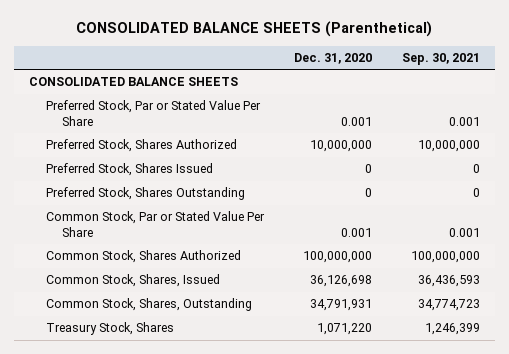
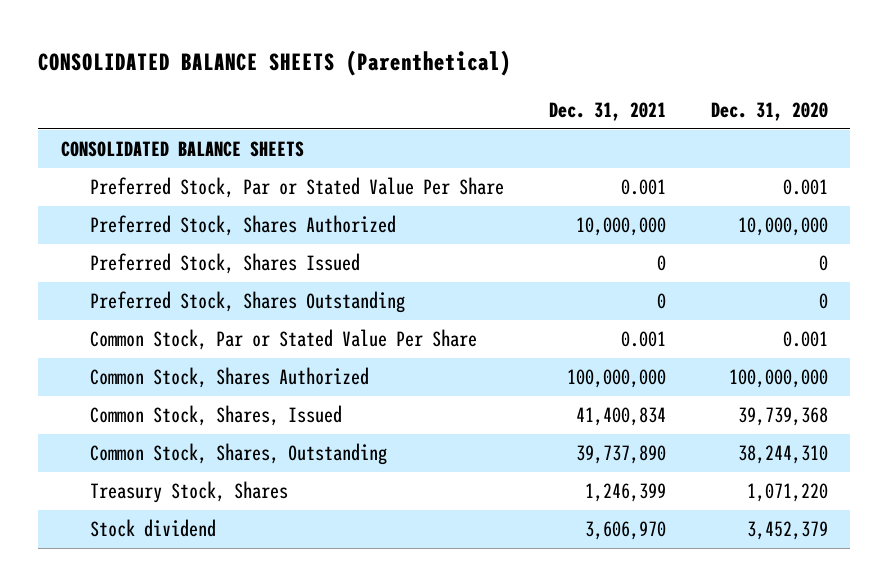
- | Dec. 31, 2020 | Sep. 30, 2021
+ | Dec. 31, 2021 | Dec. 31, 2020
- Common Stock, Shares, Issued | 36,126,698 | 36,436,593
- Common Stock, Shares, Outstanding | 34,791,931 | 34,774,723
+ Common Stock, Shares, Issued | 41,400,834 | 39,739,368
+ Common Stock, Shares, Outstanding | 39,737,890 | 38,244,310
+ Stock dividend | 3,606,970 | 3,452,379

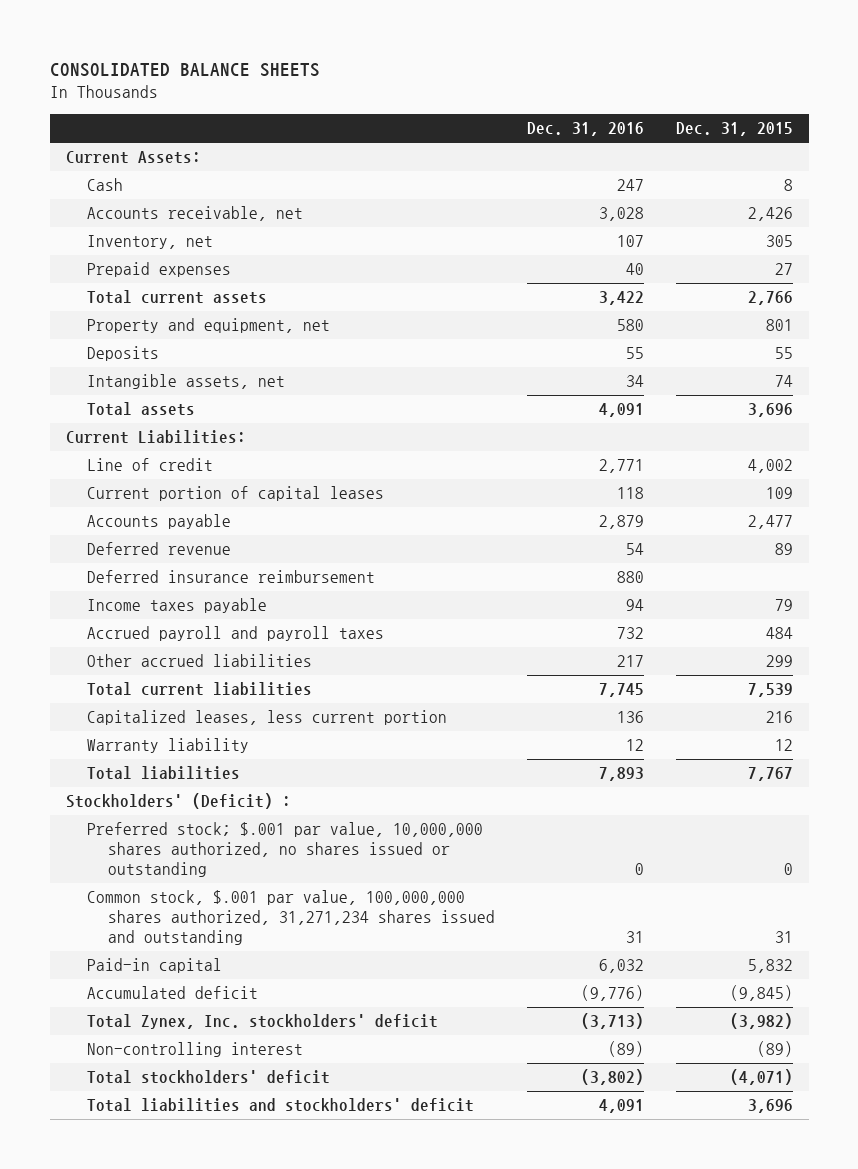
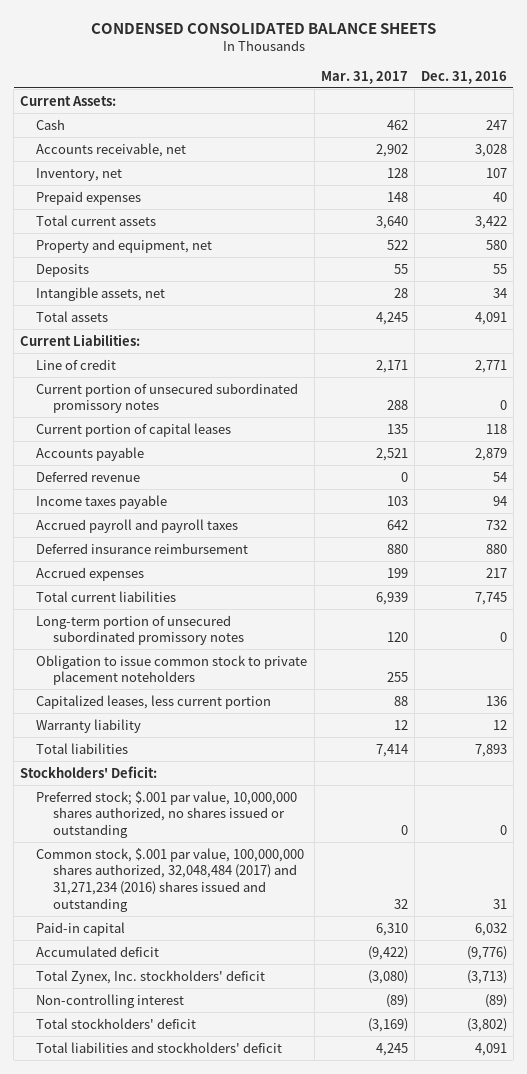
- CONSOLIDATED BALANCE SHEETS
+ CONDENSED CONSOLIDATED BALANCE SHEETS
- | Dec. 31, 2016 | Dec. 31, 2015
+ | Mar. 31, 2017 | Dec. 31, 2016
+ Current portion of unsecured subordinated promissory notes | 288 | 0
- Other accrued liabilities | 217 | 299
moved down: Deferred insurance reimbursement | 880 | 880
+ Accrued expenses | 199 | 217
+ Long-term portion of unsecured subordinated promissory notes | 120 | 0
+ Obligation to issue common stock to private placement noteholders | 255 |
- Stockholders' (Deficit) :
+ Stockholders' Deficit:
- Common stock, $.001 par value, 100,000,000 shares authorized, 31,271,234 shares issued and outstanding | 31 | 31
+ Common stock, $.001 par value, 100,000,000 shares authorized, 32,048,484 (2017) and 31,271,234 (2016) shares issued and outstanding | 32 | 31

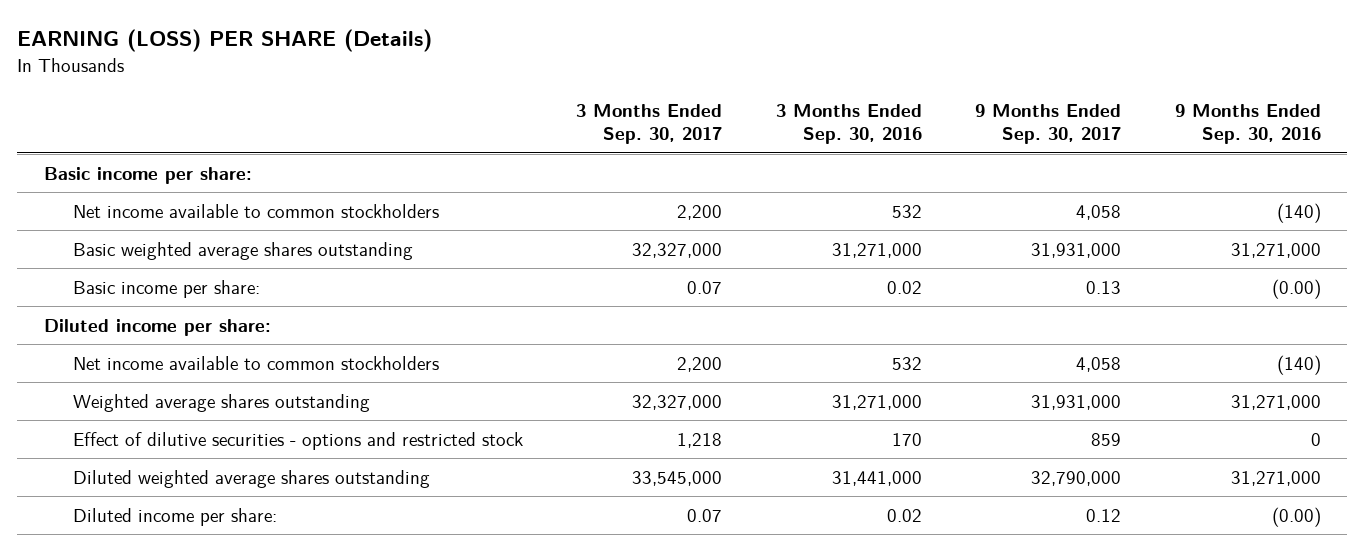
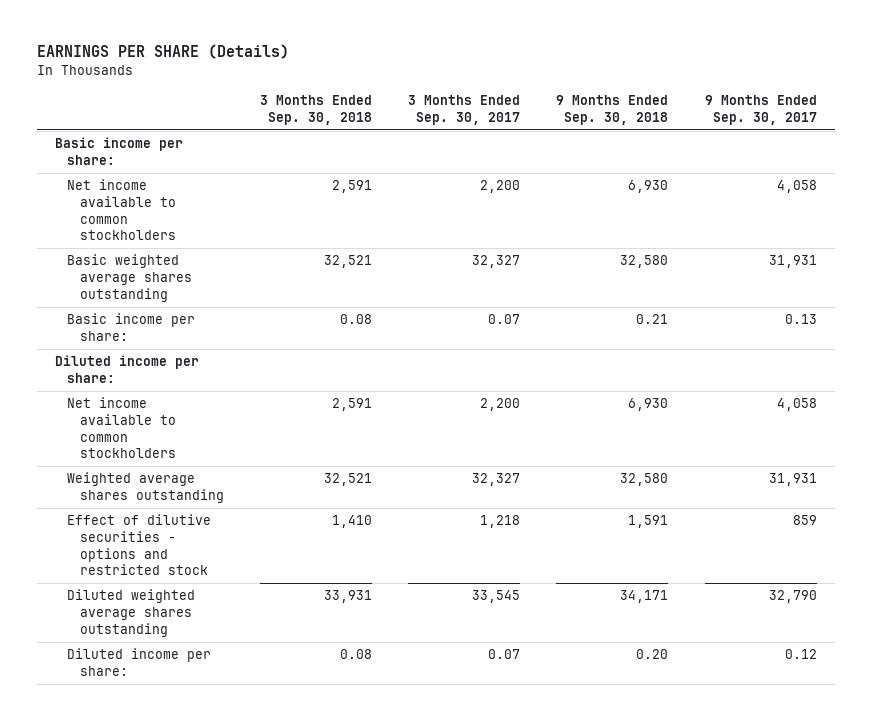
- EARNING (LOSS) PER SHARE (Details)
+ EARNINGS PER SHARE (Details)
- | 3 Months Ended Sep. 30, 2017 | 3 Months Ended Sep. 30, 2016 | 9 Months Ended Sep. 30, 2017 | 9 Months Ended Sep. 30, 2016
+ | 3 Months Ended Sep. 30, 2018 | 3 Months Ended Sep. 30, 2017 | 9 Months Ended Sep. 30, 2018 | 9 Months Ended Sep. 30, 2017
- Basic weighted average shares outstanding | 32,327,000 | 31,271,000 | 31,931,000 | 31,271,000
+ Basic weighted average shares outstanding | 32,521 | 32,327 | 32,580 | 31,931
- Weighted average shares outstanding | 32,327,000 | 31,271,000 | 31,931,000 | 31,271,000
+ Weighted average shares outstanding | 32,521 | 32,327 | 32,580 | 31,931
- Diluted weighted average shares outstanding | 33,545,000 | 31,441,000 | 32,790,000 | 31,271,000
+ Diluted weighted average shares outstanding | 33,931 | 33,545 | 34,171 | 32,790

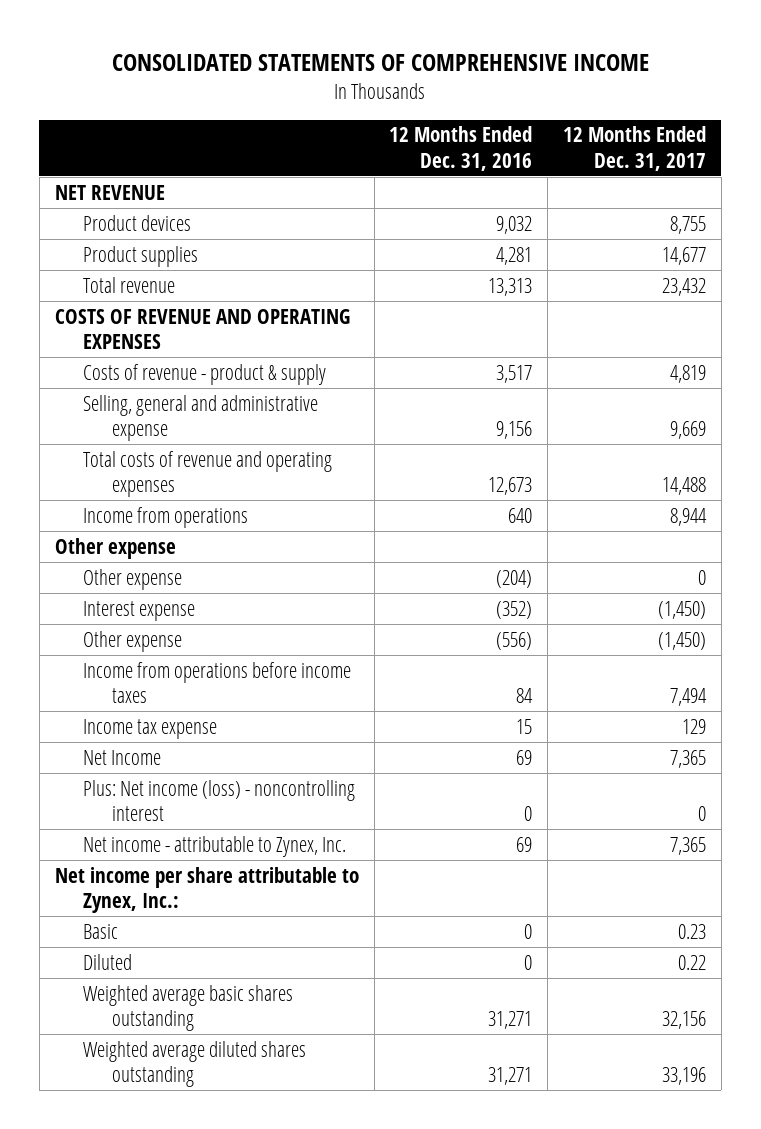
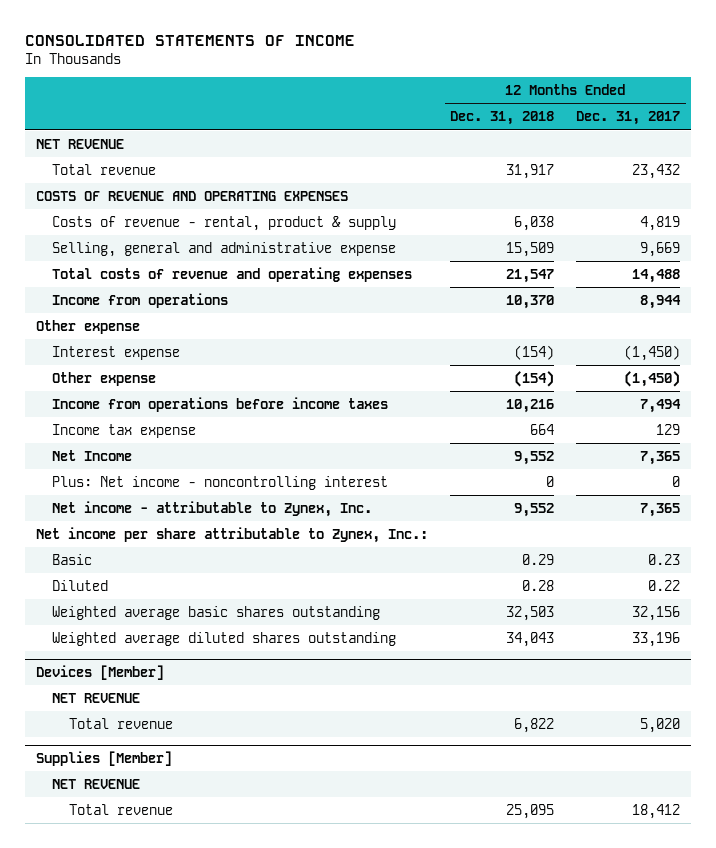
- CONSOLIDATED STATEMENTS OF COMPREHENSIVE INCOME
+ CONSOLIDATED STATEMENTS OF INCOME
- | 12 Months Ended Dec. 31, 2016 | 12 Months Ended Dec. 31, 2017
+ | 12 Months Ended Dec. 31, 2018 | 12 Months Ended Dec. 31, 2017
- Product devices | 9,032 | 8,755
- Product supplies | 4,281 | 14,677
- Costs of revenue - product & supply | 3,517 | 4,819
+ Costs of revenue - rental, product & supply | 6,038 | 4,819
- Other expense | (204) | 0
- Plus: Net income (loss) - noncontrolling interest | 0 | 0
+ Plus: Net income - noncontrolling interest | 0 | 0
+ Devices [Member]
+ NET REVENUE
+ Total revenue | 6,822 | 5,020
+ Supplies [Member]
+ NET REVENUE
+ Total revenue | 25,095 | 18,412

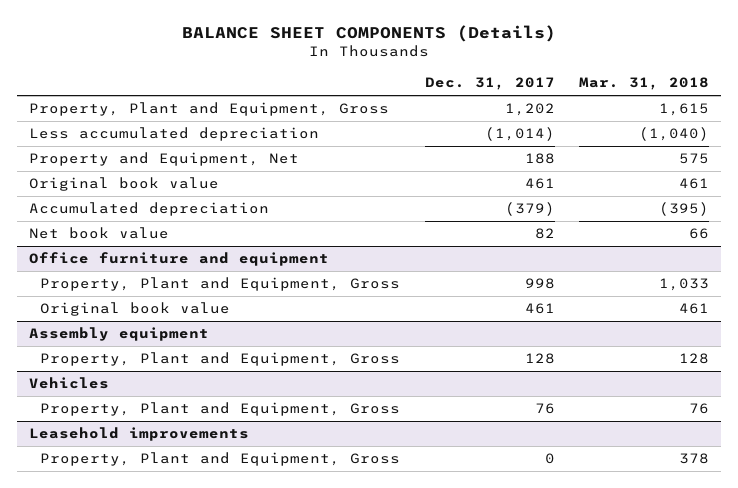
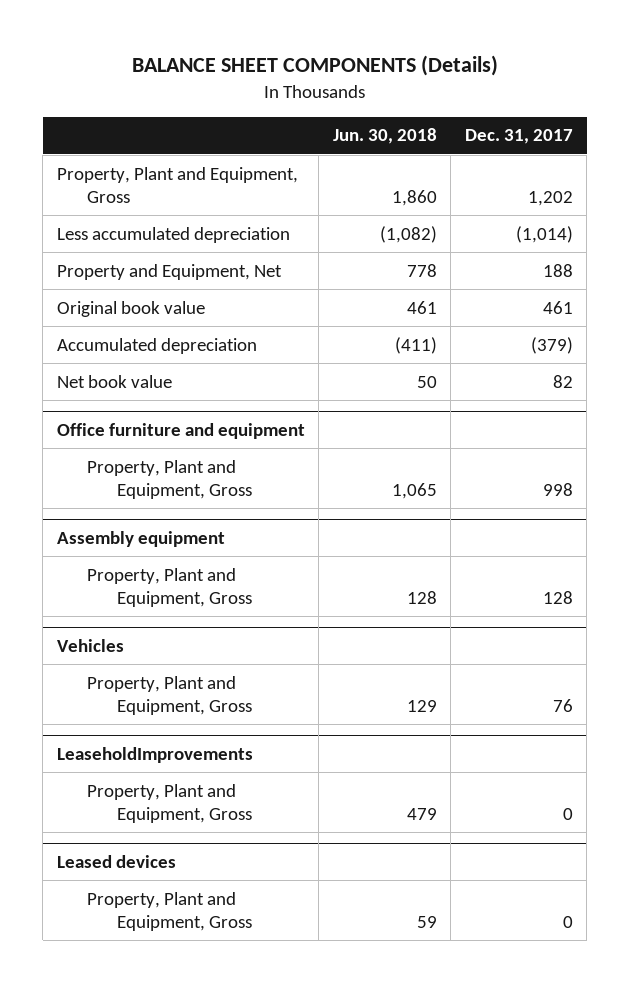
- | Dec. 31, 2017 | Mar. 31, 2018
+ | Jun. 30, 2018 | Dec. 31, 2017
@ Office furniture and equipment
- Original book value | 461 | 461
- Leasehold improvements
+ LeaseholdImprovements
+ Leased devices
+ Property, Plant and Equipment, Gross | 59 | 0

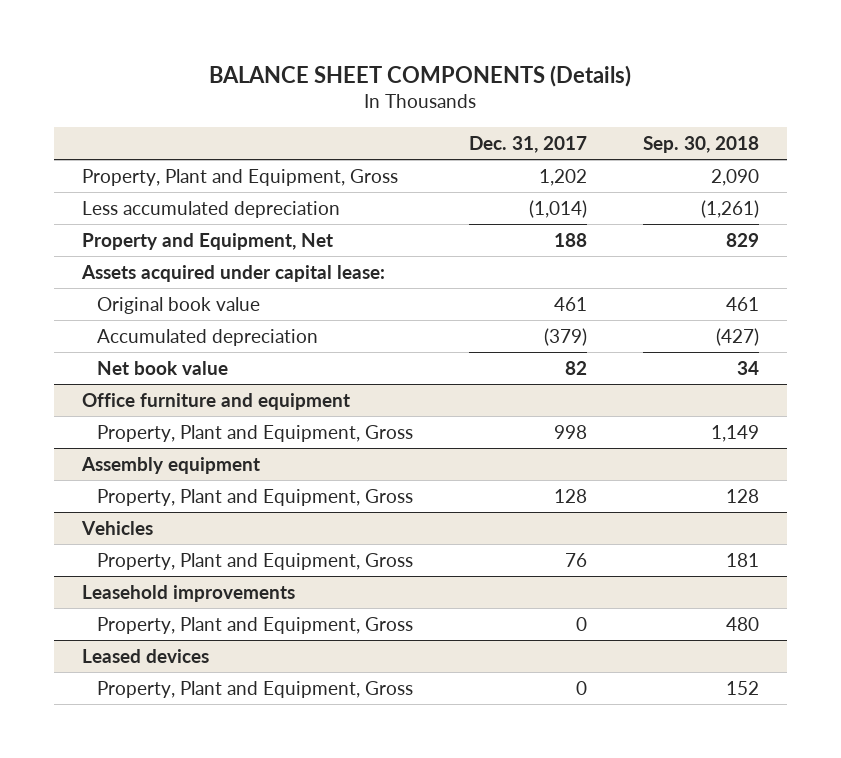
- | Jun. 30, 2018 | Dec. 31, 2017
+ | Dec. 31, 2017 | Sep. 30, 2018
+ Assets acquired under capital lease:
- LeaseholdImprovements
+ Leasehold improvements

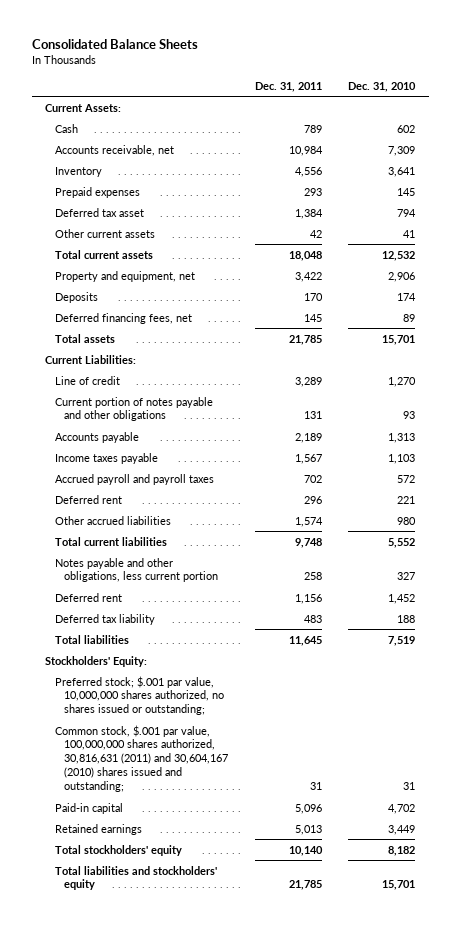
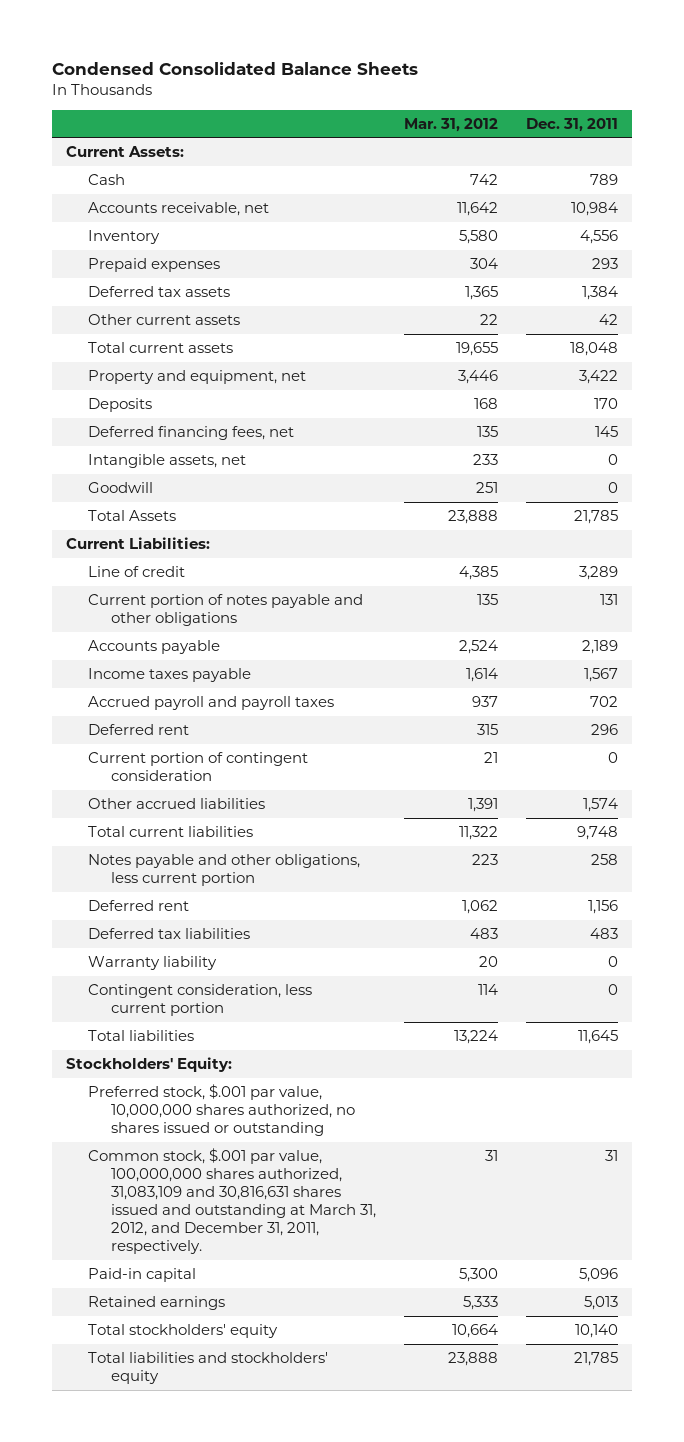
- Consolidated Balance Sheets
+ Condensed Consolidated Balance Sheets
- | Dec. 31, 2011 | Dec. 31, 2010
+ | Mar. 31, 2012 | Dec. 31, 2011
- Deferred tax asset | 1,384 | 794
+ Deferred tax assets | 1,365 | 1,384
- Total assets | 21,785 | 15,701
+ Intangible assets, net | 233 | 0
+ Goodwill | 251 | 0
+ Total Assets | 23,888 | 21,785
+ Current portion of contingent consideration | 21 | 0
- Deferred tax liability | 483 | 188
+ Deferred tax liabilities | 483 | 483
+ Warranty liability | 20 | 0
+ Contingent consideration, less current portion | 114 | 0
- Preferred stock; $.001 par value, 10,000,000 shares authorized, no shares issued or outstanding;
- Common stock, $.001 par value, 100,000,000 shares authorized, 30,816,631 (2011) and 30,604,167 (2010) shares issued and outstanding; | 31 | 31
+ Preferred stock, $.001 par value, 10,000,000 shares authorized, no shares issued or outstanding
+ Common stock, $.001 par value, 100,000,000 shares authorized, 31,083,109 and 30,816,631 shares issued and outstanding at March 31, 2012, and December 31, 2011, respectively. | 31 | 31

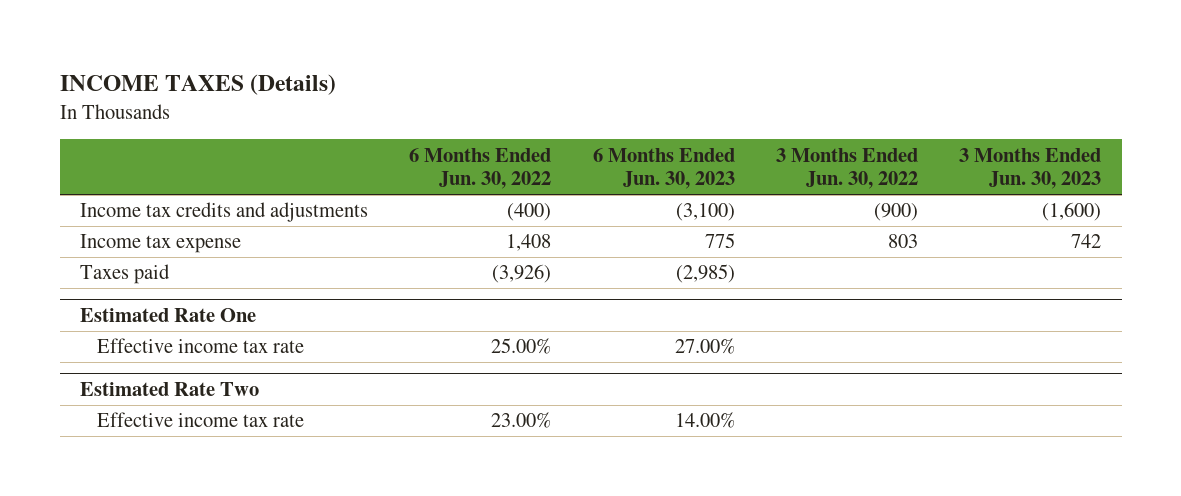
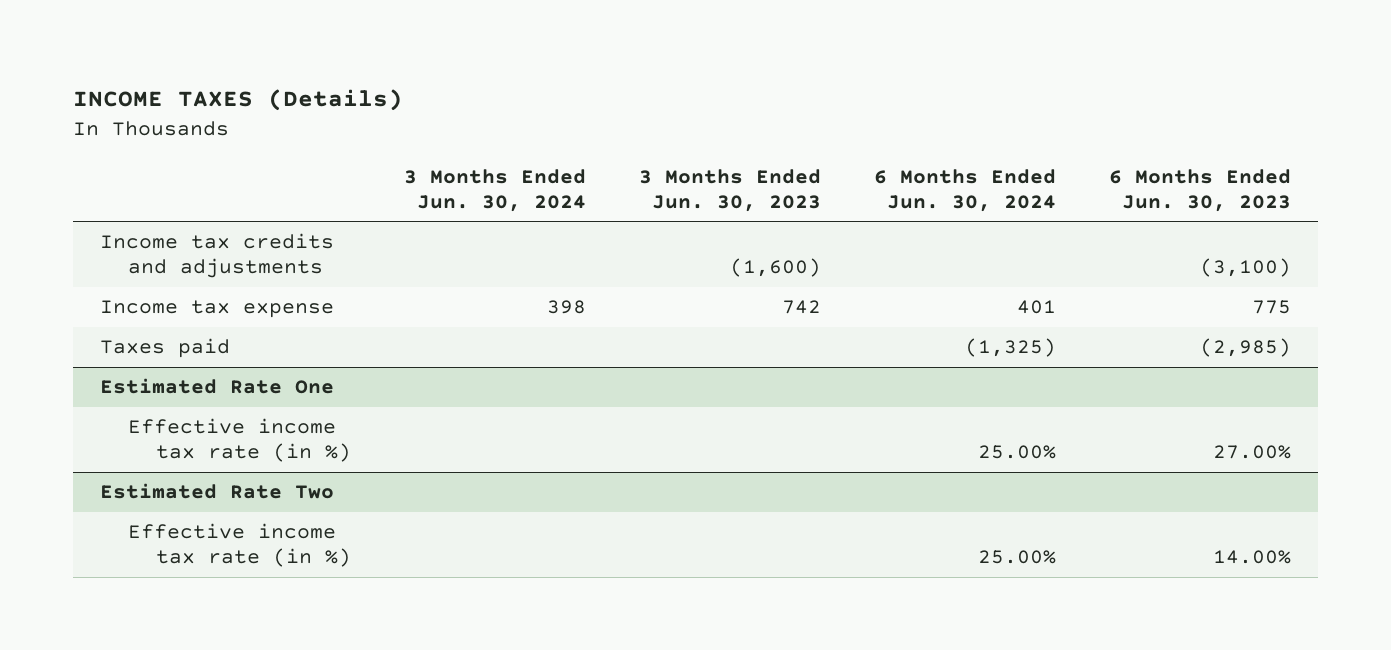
- | 6 Months Ended Jun. 30, 2022 | 6 Months Ended Jun. 30, 2023 | 3 Months Ended Jun. 30, 2022 | 3 Months Ended Jun. 30, 2023
+ | 3 Months Ended Jun. 30, 2024 | 3 Months Ended Jun. 30, 2023 | 6 Months Ended Jun. 30, 2024 | 6 Months Ended Jun. 30, 2023
@ Estimated Rate One
- Effective income tax rate | 25.00% | 27.00% | |
+ Effective income tax rate (in %) | | | 25.00% | 27.00%
@ Estimated Rate Two
- Effective income tax rate | 23.00% | 14.00% | |
+ Effective income tax rate (in %) | | | 25.00% | 14.00%

